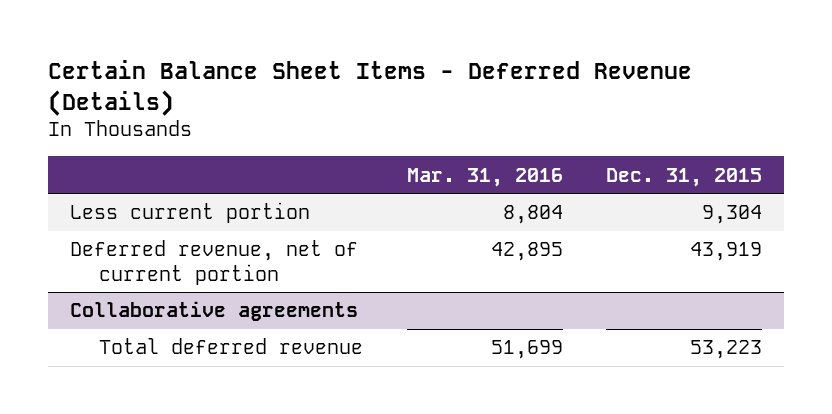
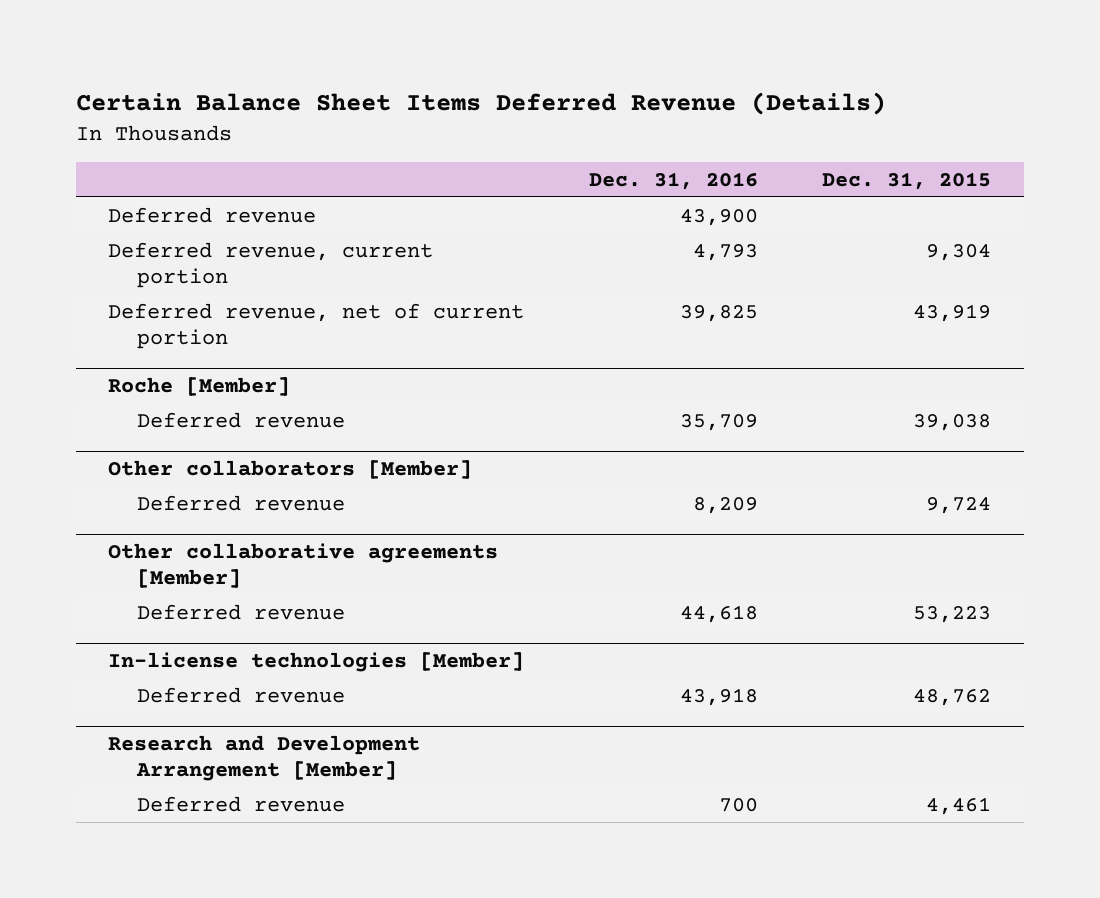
- Certain Balance Sheet Items - Deferred Revenue (Details)
+ Certain Balance Sheet Items Deferred Revenue (Details)
- | Mar. 31, 2016 | Dec. 31, 2015
+ | Dec. 31, 2016 | Dec. 31, 2015
- Less current portion | 8,804 | 9,304
+ Deferred revenue | 43,900 |
+ Deferred revenue, current portion | 4,793 | 9,304
- Collaborative agreements
- Total deferred revenue | 51,699 | 53,223
+ Roche [Member]
+ Deferred revenue | 35,709 | 39,038
+ Other collaborators [Member]
+ Deferred revenue | 8,209 | 9,724
+ Other collaborative agreements [Member]
+ Deferred revenue | 44,618 | 53,223
+ In-license technologies [Member]
+ Deferred revenue | 43,918 | 48,762
+ Research and Development Arrangement [Member]
+ Deferred revenue | 700 | 4,461

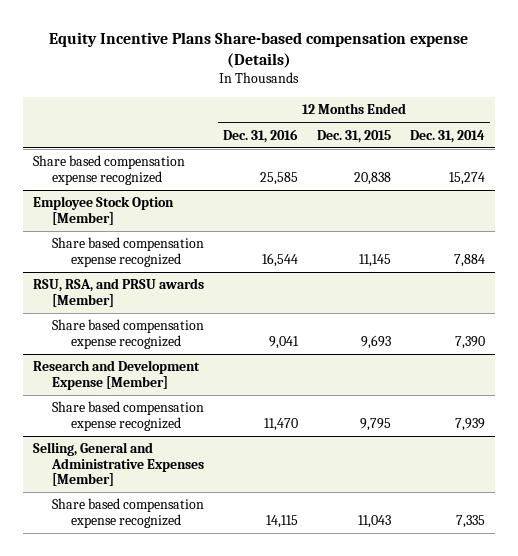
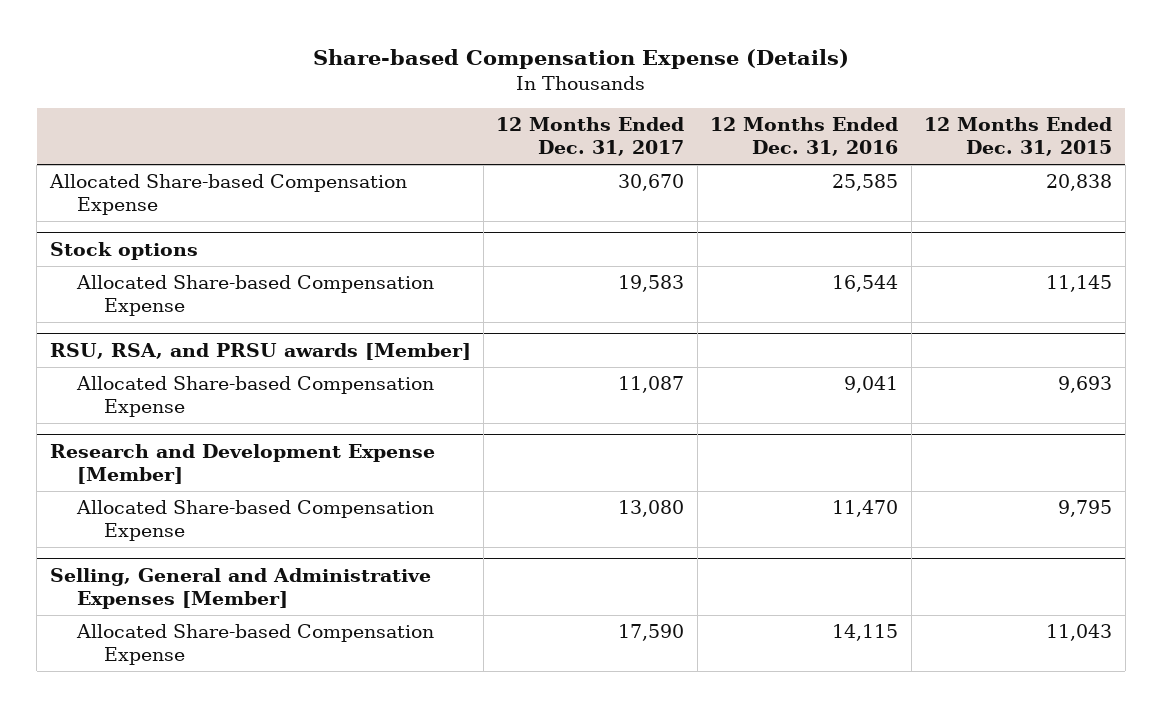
- Equity Incentive Plans Share-based compensation expense (Details)
+ Share-based Compensation Expense (Details)
- | 12 Months Ended Dec. 31, 2016 | 12 Months Ended Dec. 31, 2015 | 12 Months Ended Dec. 31, 2014
+ | 12 Months Ended Dec. 31, 2017 | 12 Months Ended Dec. 31, 2016 | 12 Months Ended Dec. 31, 2015
- Share based compensation expense recognized | 25,585 | 20,838 | 15,274
- Employee Stock Option [Member]
- Share based compensation expense recognized | 16,544 | 11,145 | 7,884
+ Allocated Share-based Compensation Expense | 30,670 | 25,585 | 20,838
+ Stock options
+ Allocated Share-based Compensation Expense | 19,583 | 16,544 | 11,145
@ RSU, RSA, and PRSU awards [Member]
- Share based compensation expense recognized | 9,041 | 9,693 | 7,390
+ Allocated Share-based Compensation Expense | 11,087 | 9,041 | 9,693
@ Research and Development Expense [Member]
- Share based compensation expense recognized | 11,470 | 9,795 | 7,939
+ Allocated Share-based Compensation Expense | 13,080 | 11,470 | 9,795
@ Selling, General and Administrative Expenses [Member]
- Share based compensation expense recognized | 14,115 | 11,043 | 7,335
+ Allocated Share-based Compensation Expense | 17,590 | 14,115 | 11,043

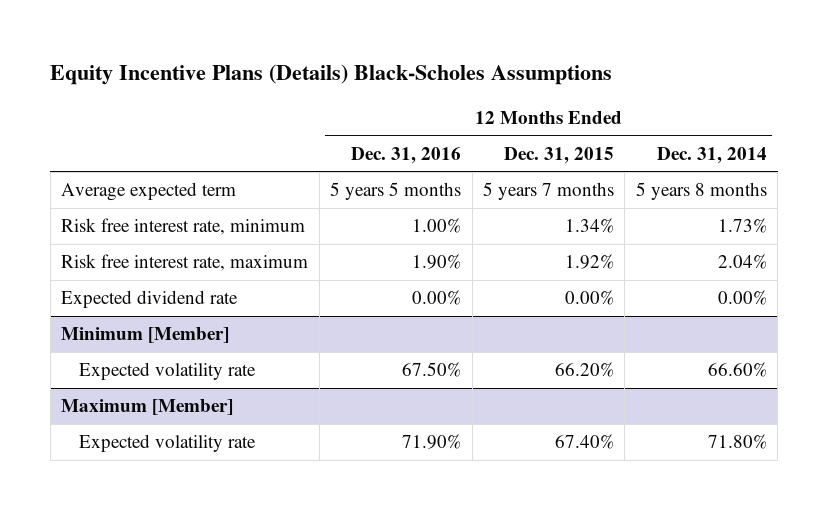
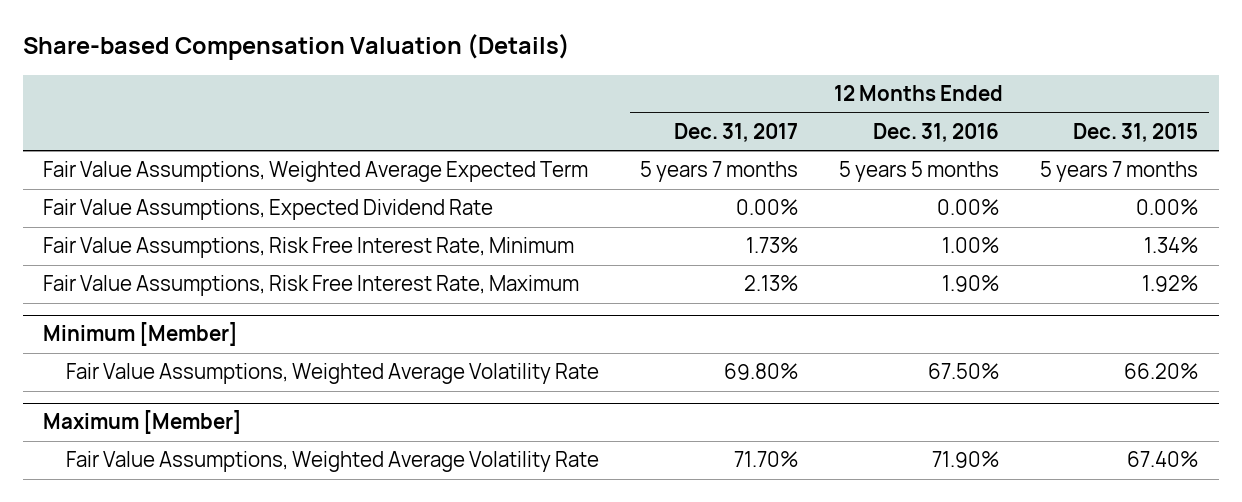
- Equity Incentive Plans (Details) Black-Scholes Assumptions
+ Share-based Compensation Valuation (Details)
- | 12 Months Ended Dec. 31, 2016 | 12 Months Ended Dec. 31, 2015 | 12 Months Ended Dec. 31, 2014
+ | 12 Months Ended Dec. 31, 2017 | 12 Months Ended Dec. 31, 2016 | 12 Months Ended Dec. 31, 2015
- Average expected term | 5 years 5 months | 5 years 7 months | 5 years 8 months
- Risk free interest rate, minimum | 1.00% | 1.34% | 1.73%
- Risk free interest rate, maximum | 1.90% | 1.92% | 2.04%
- Expected dividend rate | 0.00% | 0.00% | 0.00%
+ Fair Value Assumptions, Weighted Average Expected Term | 5 years 7 months | 5 years 5 months | 5 years 7 months
+ Fair Value Assumptions, Expected Dividend Rate | 0.00% | 0.00% | 0.00%
+ Fair Value Assumptions, Risk Free Interest Rate, Minimum | 1.73% | 1.00% | 1.34%
+ Fair Value Assumptions, Risk Free Interest Rate, Maximum | 2.13% | 1.90% | 1.92%
@ Minimum [Member]
- Expected volatility rate | 67.50% | 66.20% | 66.60%
+ Fair Value Assumptions, Weighted Average Volatility Rate | 69.80% | 67.50% | 66.20%
@ Maximum [Member]
- Expected volatility rate | 71.90% | 67.40% | 71.80%
+ Fair Value Assumptions, Weighted Average Volatility Rate | 71.70% | 71.90% | 67.40%

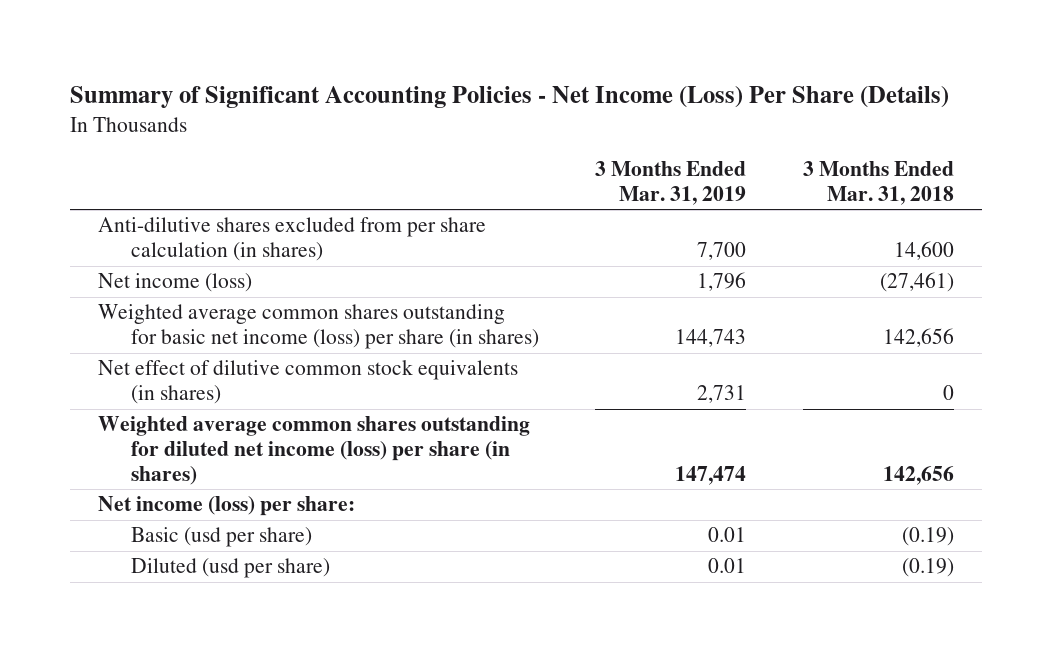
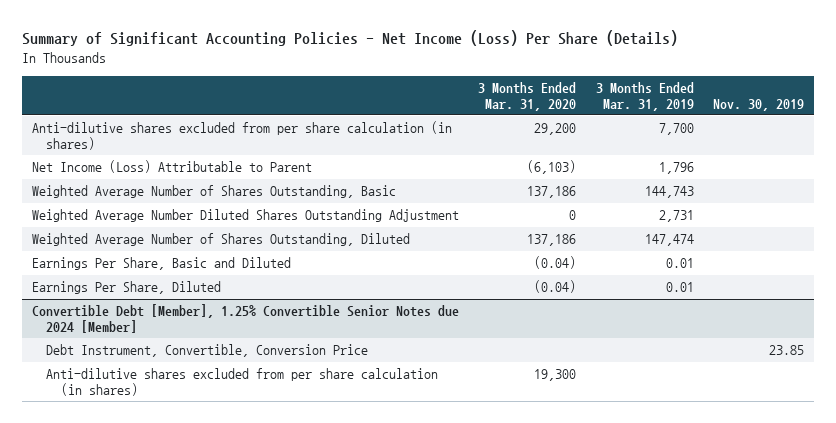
- | 3 Months Ended Mar. 31, 2019 | 3 Months Ended Mar. 31, 2018
+ | 3 Months Ended Mar. 31, 2020 | 3 Months Ended Mar. 31, 2019 | Nov. 30, 2019
- Net income (loss) | 1,796 | (27,461)
- Weighted average common shares outstanding for basic net income (loss) per share (in shares) | 144,743 | 142,656
- Net effect of dilutive common stock equivalents (in shares) | 2,731 | 0
- Weighted average common shares outstanding for diluted net income (loss) per share (in shares) | 147,474 | 142,656
- Net income (loss) per share:
- Basic (usd per share) | 0.01 | (0.19)
- Diluted (usd per share) | 0.01 | (0.19)
+ Net Income (Loss) Attributable to Parent | (6,103) | 1,796 |
+ Weighted Average Number of Shares Outstanding, Basic | 137,186 | 144,743 |
+ Weighted Average Number Diluted Shares Outstanding Adjustment | 0 | 2,731 |
+ Weighted Average Number of Shares Outstanding, Diluted | 137,186 | 147,474 |
+ Earnings Per Share, Basic and Diluted | (0.04) | 0.01 |
+ Earnings Per Share, Diluted | (0.04) | 0.01 |
+ Convertible Debt [Member], 1.25% Convertible Senior Notes due 2024 [Member]
+ Debt Instrument, Convertible, Conversion Price | | | 23.85
+ Anti-dilutive shares excluded from per share calculation (in shares) | 19,300 | |

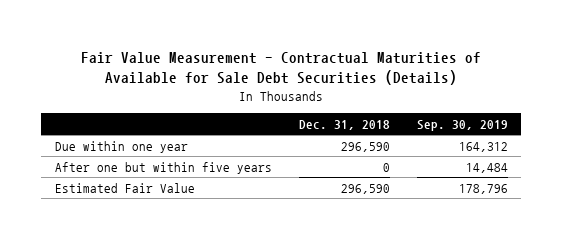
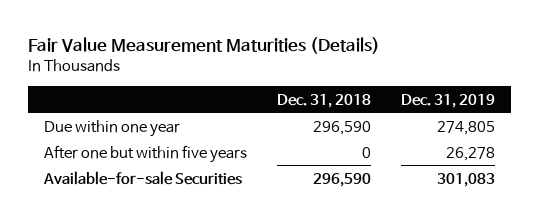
- Fair Value Measurement - Contractual Maturities of Available for Sale Debt Securities (Details)
+ Fair Value Measurement Maturities (Details)
- | Dec. 31, 2018 | Sep. 30, 2019
+ | Dec. 31, 2018 | Dec. 31, 2019
- Estimated Fair Value | 296,590 | 178,796
+ Available-for-sale Securities | 296,590 | 301,083

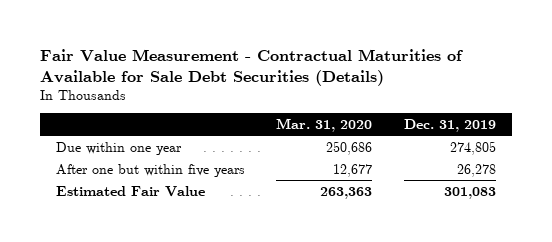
- Fair Value Measurement Maturities (Details)
+ Fair Value Measurement - Contractual Maturities of Available for Sale Debt Securities (Details)
- | Dec. 31, 2018 | Dec. 31, 2019
+ | Mar. 31, 2020 | Dec. 31, 2019
- Available-for-sale Securities | 296,590 | 301,083
+ Estimated Fair Value | 263,363 | 301,083

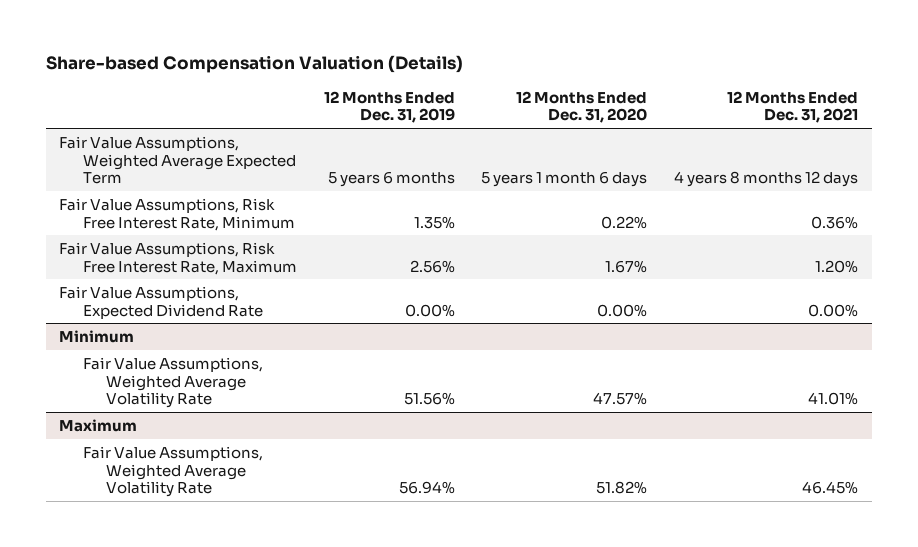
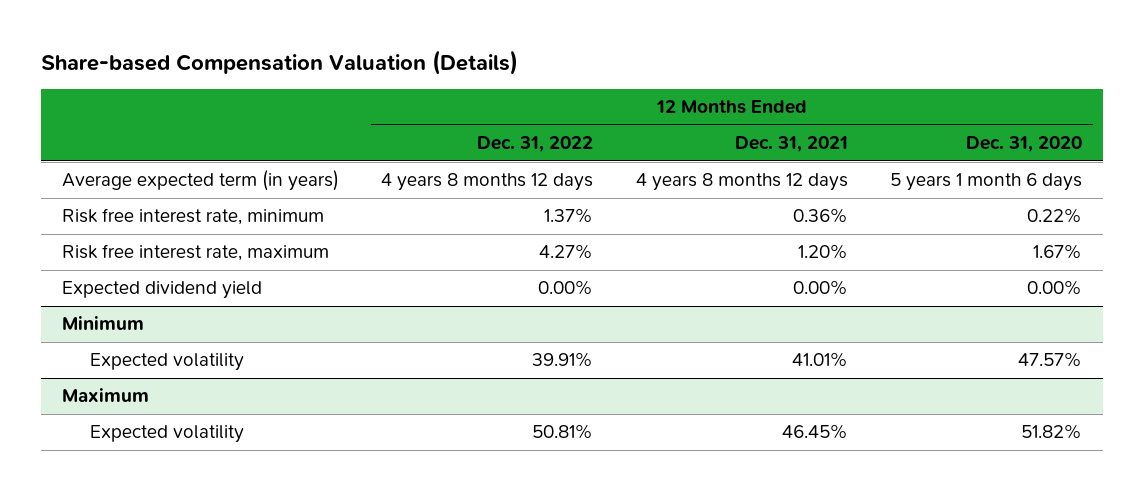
- | 12 Months Ended Dec. 31, 2019 | 12 Months Ended Dec. 31, 2020 | 12 Months Ended Dec. 31, 2021
+ | 12 Months Ended Dec. 31, 2022 | 12 Months Ended Dec. 31, 2021 | 12 Months Ended Dec. 31, 2020
- Fair Value Assumptions, Weighted Average Expected Term | 5 years 6 months | 5 years 1 month 6 days | 4 years 8 months 12 days
- Fair Value Assumptions, Risk Free Interest Rate, Minimum | 1.35% | 0.22% | 0.36%
- Fair Value Assumptions, Risk Free Interest Rate, Maximum | 2.56% | 1.67% | 1.20%
- Fair Value Assumptions, Expected Dividend Rate | 0.00% | 0.00% | 0.00%
+ Average expected term (in years) | 4 years 8 months 12 days | 4 years 8 months 12 days | 5 years 1 month 6 days
+ Risk free interest rate, minimum | 1.37% | 0.36% | 0.22%
+ Risk free interest rate, maximum | 4.27% | 1.20% | 1.67%
+ Expected dividend yield | 0.00% | 0.00% | 0.00%
@ Minimum
- Fair Value Assumptions, Weighted Average Volatility Rate | 51.56% | 47.57% | 41.01%
+ Expected volatility | 39.91% | 41.01% | 47.57%
@ Maximum
- Fair Value Assumptions, Weighted Average Volatility Rate | 56.94% | 51.82% | 46.45%
+ Expected volatility | 50.81% | 46.45% | 51.82%

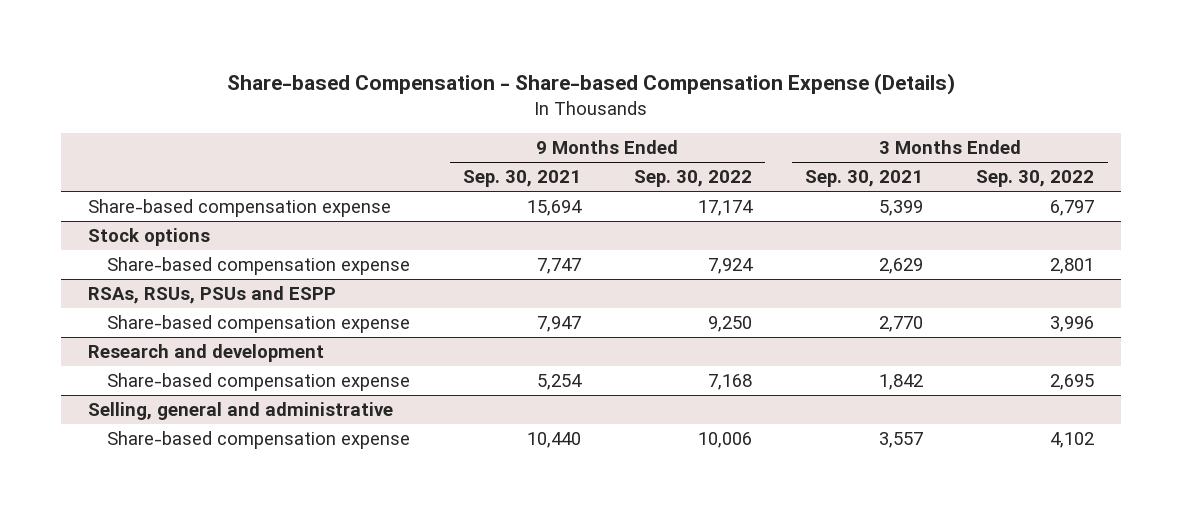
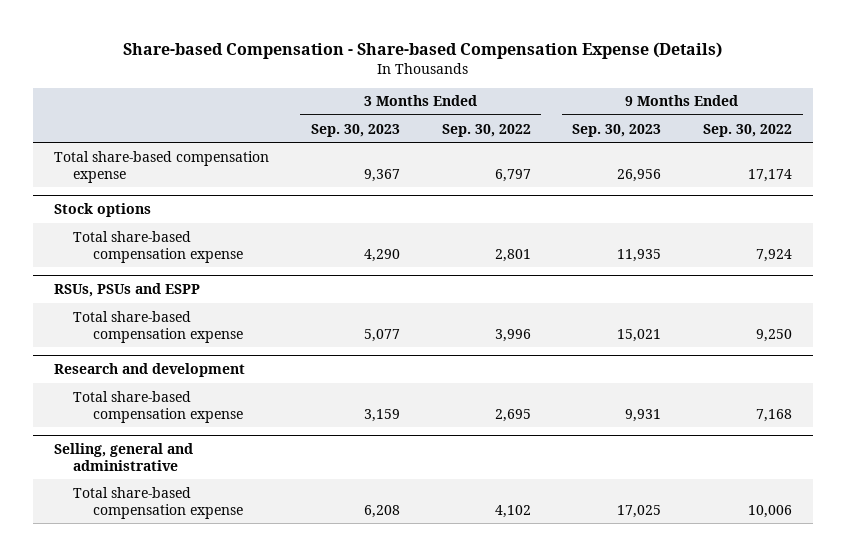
- | 9 Months Ended Sep. 30, 2021 | 9 Months Ended Sep. 30, 2022 | 3 Months Ended Sep. 30, 2021 | 3 Months Ended Sep. 30, 2022
+ | 3 Months Ended Sep. 30, 2023 | 3 Months Ended Sep. 30, 2022 | 9 Months Ended Sep. 30, 2023 | 9 Months Ended Sep. 30, 2022
- Share-based compensation expense | 15,694 | 17,174 | 5,399 | 6,797
+ Total share-based compensation expense | 9,367 | 6,797 | 26,956 | 17,174
@ Stock options
- Share-based compensation expense | 7,747 | 7,924 | 2,629 | 2,801
- RSAs, RSUs, PSUs and ESPP
- Share-based compensation expense | 7,947 | 9,250 | 2,770 | 3,996
@ Stock options
+ Total share-based compensation expense | 4,290 | 2,801 | 11,935 | 7,924
+ RSUs, PSUs and ESPP
+ Total share-based compensation expense | 5,077 | 3,996 | 15,021 | 9,250
@ Research and development
- Share-based compensation expense | 5,254 | 7,168 | 1,842 | 2,695
+ Total share-based compensation expense | 3,159 | 2,695 | 9,931 | 7,168
@ Selling, general and administrative
- Share-based compensation expense | 10,440 | 10,006 | 3,557 | 4,102
+ Total share-based compensation expense | 6,208 | 4,102 | 17,025 | 10,006

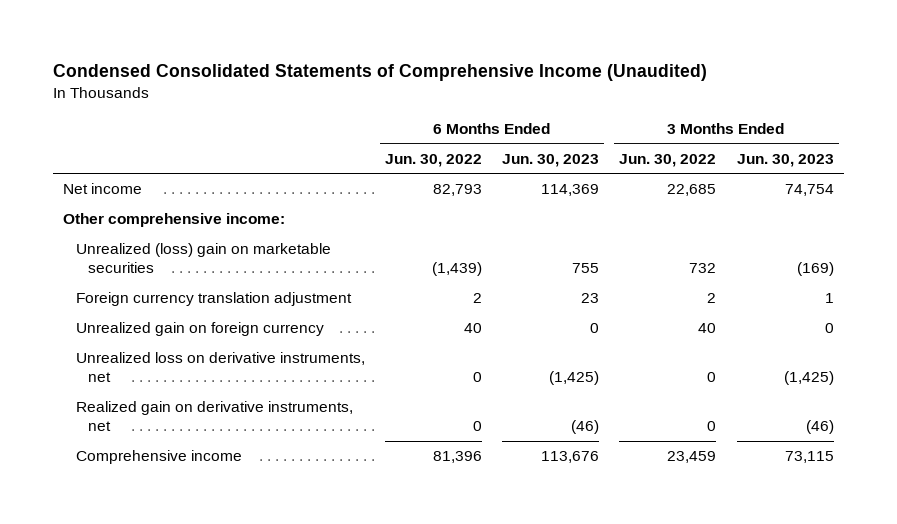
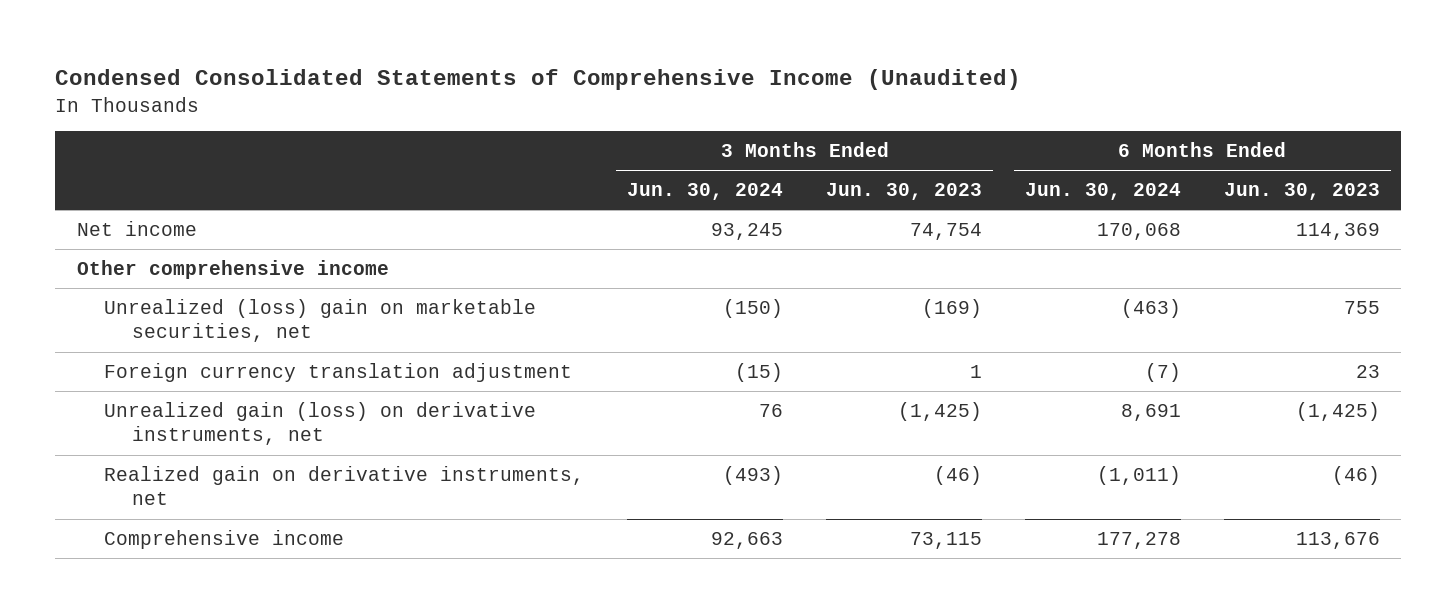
- | 6 Months Ended Jun. 30, 2022 | 6 Months Ended Jun. 30, 2023 | 3 Months Ended Jun. 30, 2022 | 3 Months Ended Jun. 30, 2023
+ | 3 Months Ended Jun. 30, 2024 | 3 Months Ended Jun. 30, 2023 | 6 Months Ended Jun. 30, 2024 | 6 Months Ended Jun. 30, 2023
- Other comprehensive income:
- Unrealized (loss) gain on marketable securities | (1,439) | 755 | 732 | (169)
+ Other comprehensive income
+ Unrealized (loss) gain on marketable securities, net | (150) | (169) | (463) | 755
- Unrealized gain on foreign currency | 40 | 0 | 40 | 0
- Unrealized loss on derivative instruments, net | 0 | (1,425) | 0 | (1,425)
+ Unrealized gain (loss) on derivative instruments, net | 76 | (1,425) | 8,691 | (1,425)

